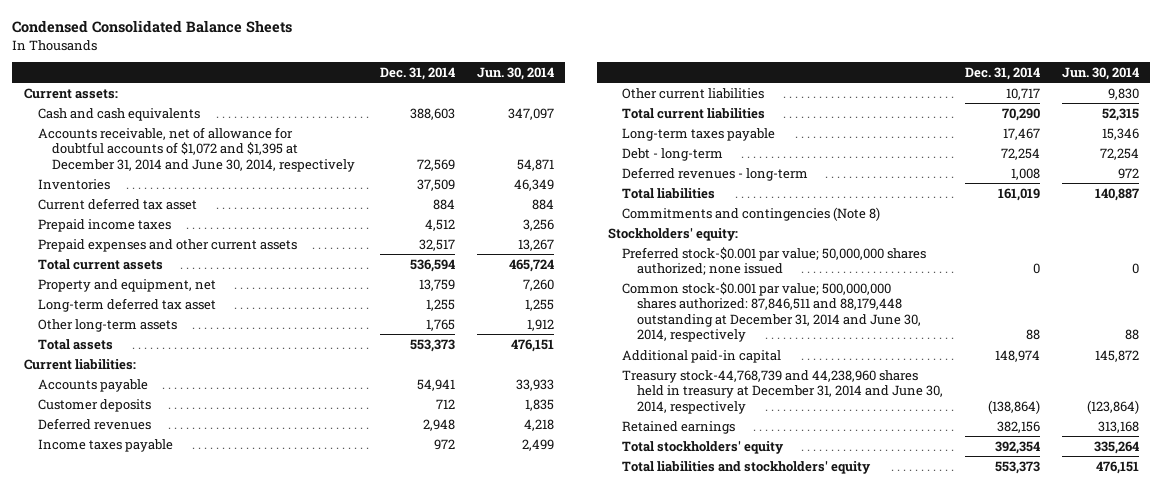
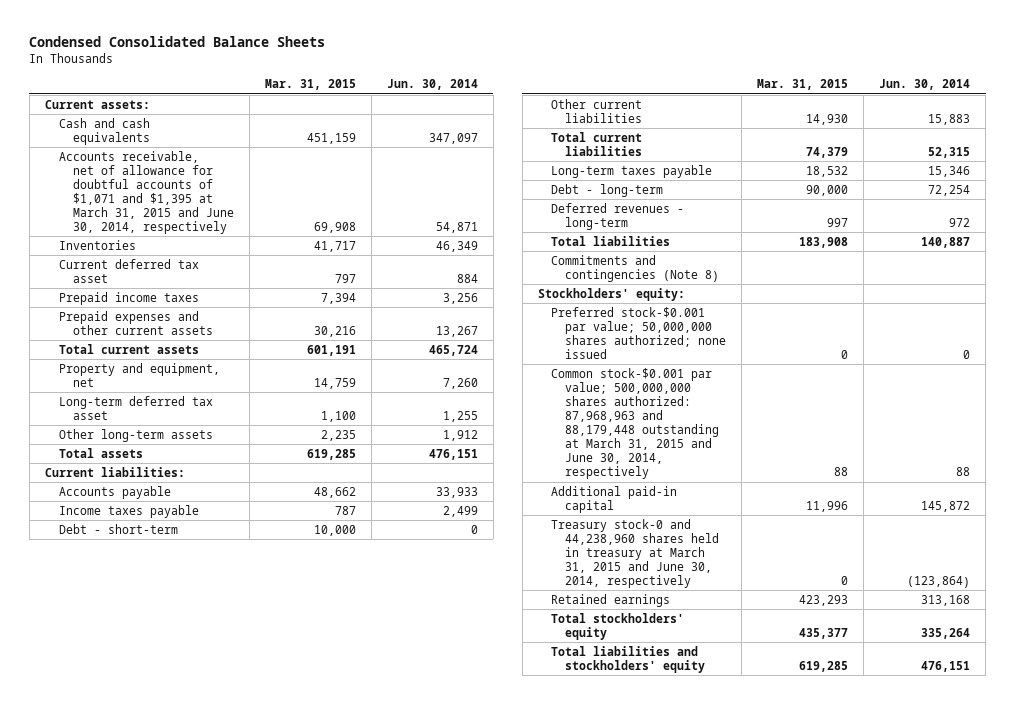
- | Dec. 31, 2014 | Jun. 30, 2014
+ | Mar. 31, 2015 | Jun. 30, 2014
- Accounts receivable, net of allowance for doubtful accounts of $1,072 and $1,395 at December 31, 2014 and June 30, 2014, respectively | 72,569 | 54,871
+ Accounts receivable, net of allowance for doubtful accounts of $1,071 and $1,395 at March 31, 2015 and June 30, 2014, respectively | 69,908 | 54,871
- Customer deposits | 712 | 1,835
- Deferred revenues | 2,948 | 4,218
- Other current liabilities | 10,717 | 9,830
+ Debt - short-term | 10,000 | 0
+ Other current liabilities | 14,930 | 15,883
- Common stock-$0.001 par value; 500,000,000 shares authorized: 87,846,511 and 88,179,448 outstanding at December 31, 2014 and June 30, 2014, respectively | 88 | 88
+ Common stock-$0.001 par value; 500,000,000 shares authorized: 87,968,963 and 88,179,448 outstanding at March 31, 2015 and June 30, 2014, respectively | 88 | 88
- Treasury stock-44,768,739 and 44,238,960 shares held in treasury at December 31, 2014 and June 30, 2014, respectively | (138,864) | (123,864)
+ Treasury stock-0 and 44,238,960 shares held in treasury at March 31, 2015 and June 30, 2014, respectively | 0 | (123,864)

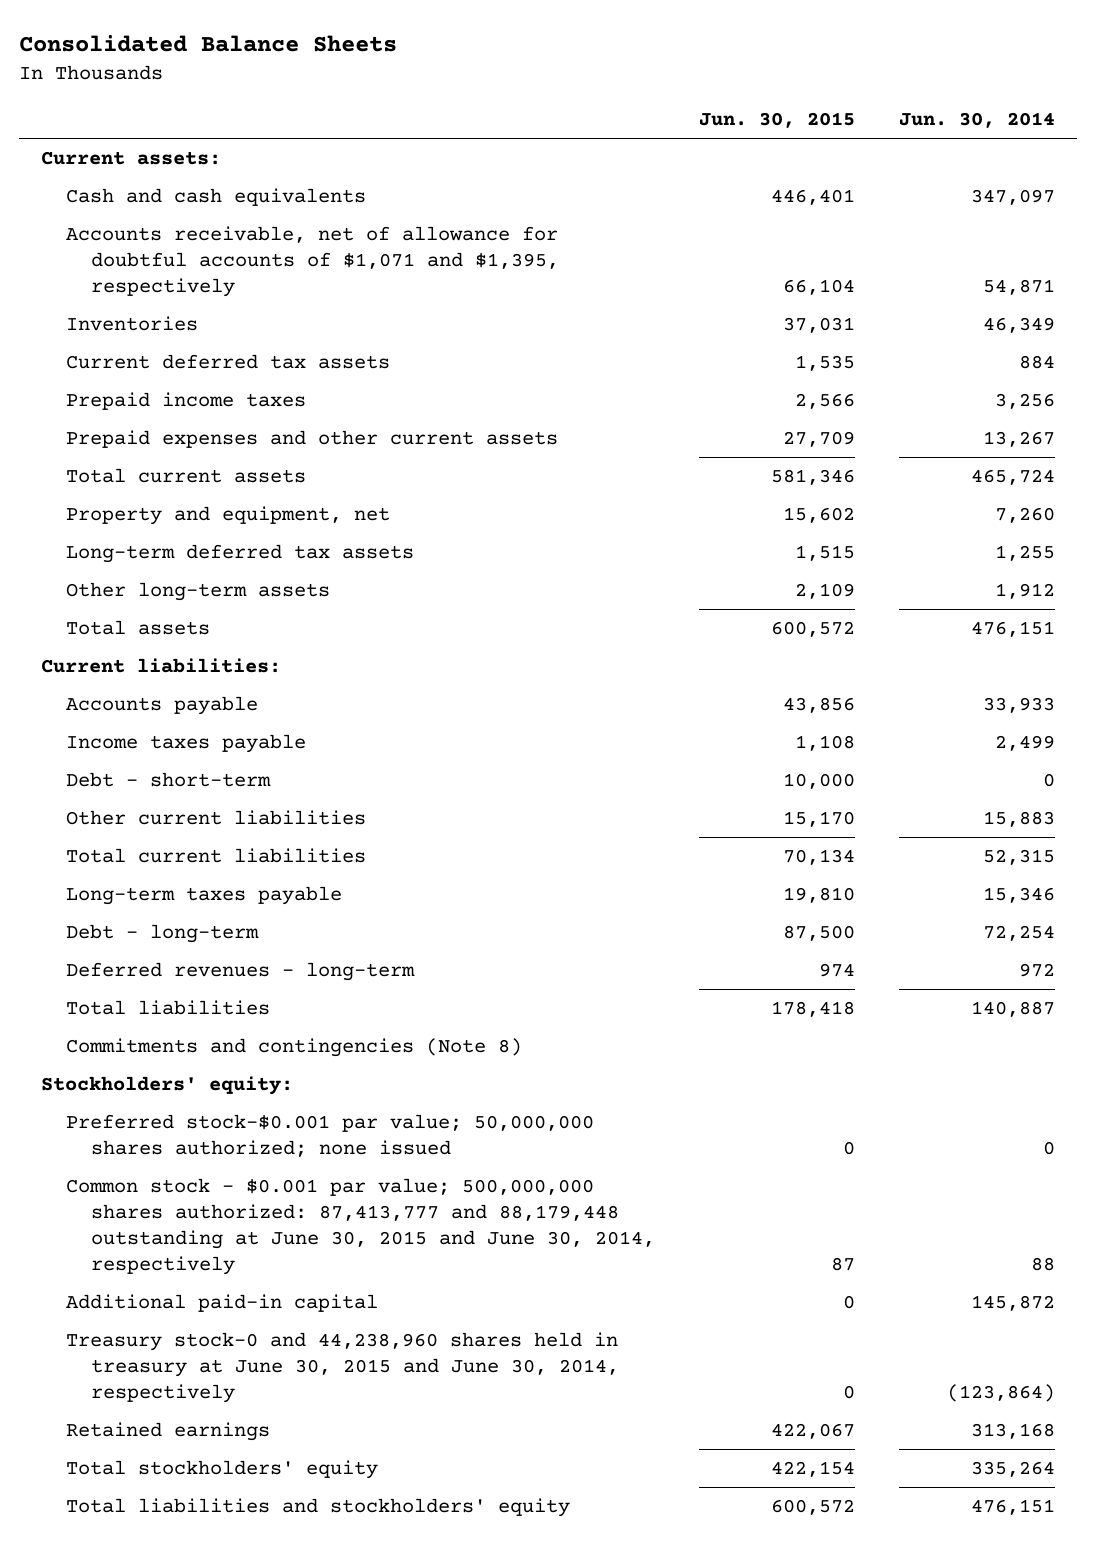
- Condensed Consolidated Balance Sheets
+ Consolidated Balance Sheets
- | Mar. 31, 2015 | Jun. 30, 2014
+ | Jun. 30, 2015 | Jun. 30, 2014
- Accounts receivable, net of allowance for doubtful accounts of $1,071 and $1,395 at March 31, 2015 and June 30, 2014, respectively | 69,908 | 54,871
+ Accounts receivable, net of allowance for doubtful accounts of $1,071 and $1,395, respectively | 66,104 | 54,871
- Current deferred tax asset | 797 | 884
+ Current deferred tax assets | 1,535 | 884
- Long-term deferred tax asset | 1,100 | 1,255
+ Long-term deferred tax assets | 1,515 | 1,255
- Common stock-$0.001 par value; 500,000,000 shares authorized: 87,968,963 and 88,179,448 outstanding at March 31, 2015 and June 30, 2014, respectively | 88 | 88
+ Common stock - $0.001 par value; 500,000,000 shares authorized: 87,413,777 and 88,179,448 outstanding at June 30, 2015 and June 30, 2014, respectively | 87 | 88
- Treasury stock-0 and 44,238,960 shares held in treasury at March 31, 2015 and June 30, 2014, respectively | 0 | (123,864)
+ Treasury stock-0 and 44,238,960 shares held in treasury at June 30, 2015 and June 30, 2014, respectively | 0 | (123,864)

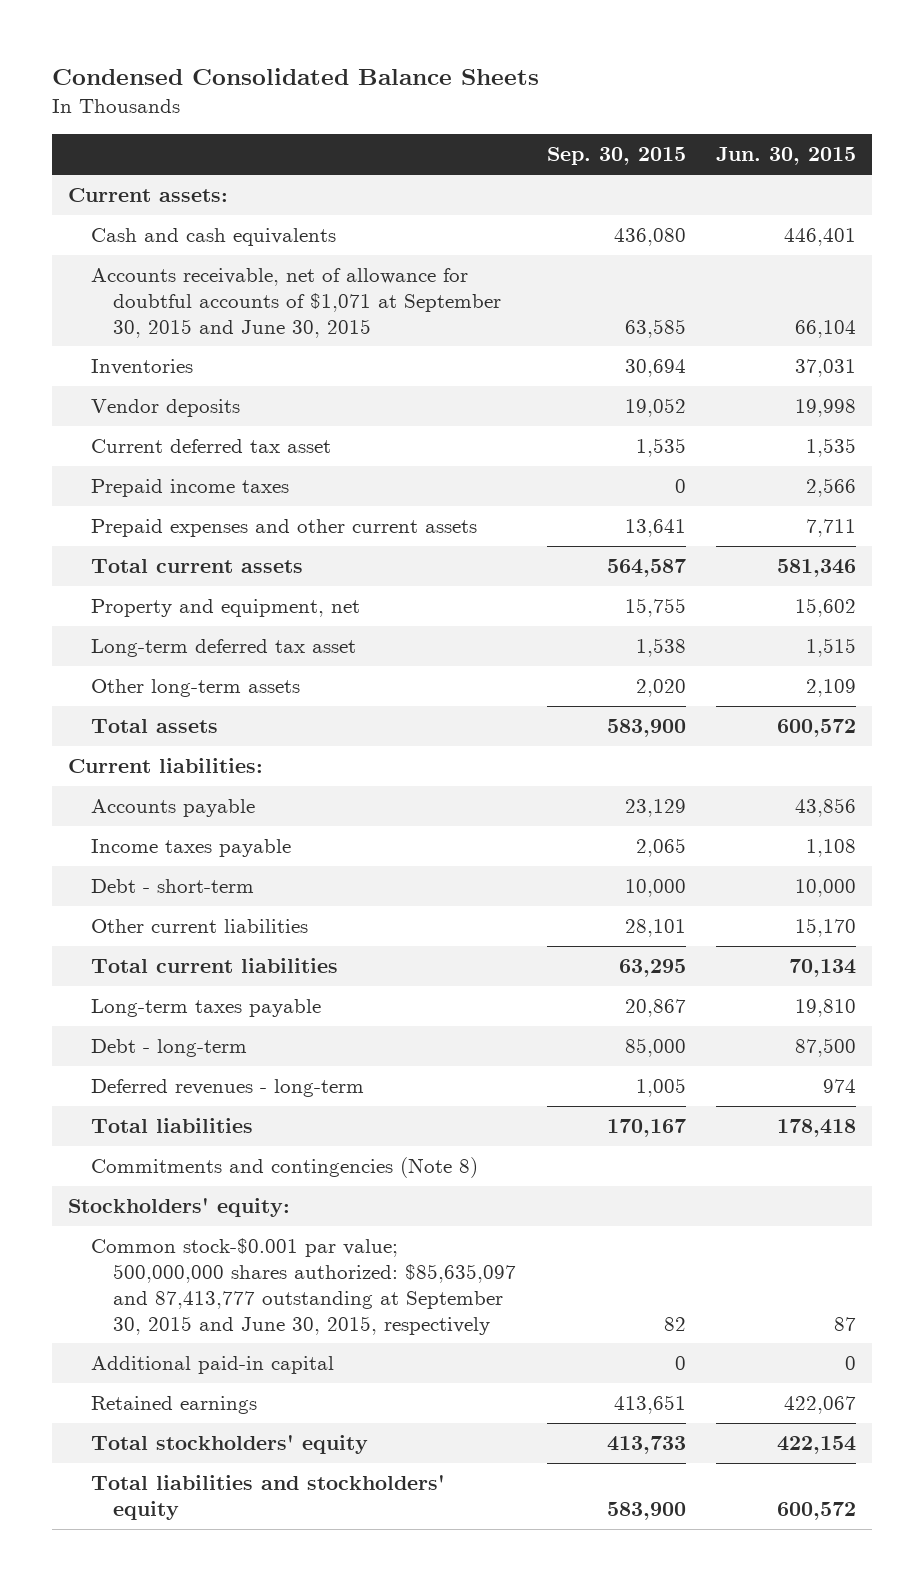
- Consolidated Balance Sheets
+ Condensed Consolidated Balance Sheets
- | Jun. 30, 2015 | Jun. 30, 2014
+ | Sep. 30, 2015 | Jun. 30, 2015
- Accounts receivable, net of allowance for doubtful accounts of $1,071 and $1,395, respectively | 66,104 | 54,871
+ Accounts receivable, net of allowance for doubtful accounts of $1,071 at September 30, 2015 and June 30, 2015 | 63,585 | 66,104
- Current deferred tax assets | 1,535 | 884
+ Vendor deposits | 19,052 | 19,998
+ Current deferred tax asset | 1,535 | 1,535
- Prepaid expenses and other current assets | 27,709 | 13,267
+ Prepaid expenses and other current assets | 13,641 | 7,711
- Long-term deferred tax assets | 1,515 | 1,255
+ Long-term deferred tax asset | 1,538 | 1,515
- Preferred stock-$0.001 par value; 50,000,000 shares authorized; none issued | 0 | 0
- Common stock - $0.001 par value; 500,000,000 shares authorized: 87,413,777 and 88,179,448 outstanding at June 30, 2015 and June 30, 2014, respectively | 87 | 88
+ Common stock-$0.001 par value; 500,000,000 shares authorized: $85,635,097 and 87,413,777 outstanding at September 30, 2015 and June 30, 2015, respectively | 82 | 87
- Treasury stock-0 and 44,238,960 shares held in treasury at June 30, 2015 and June 30, 2014, respectively | 0 | (123,864)

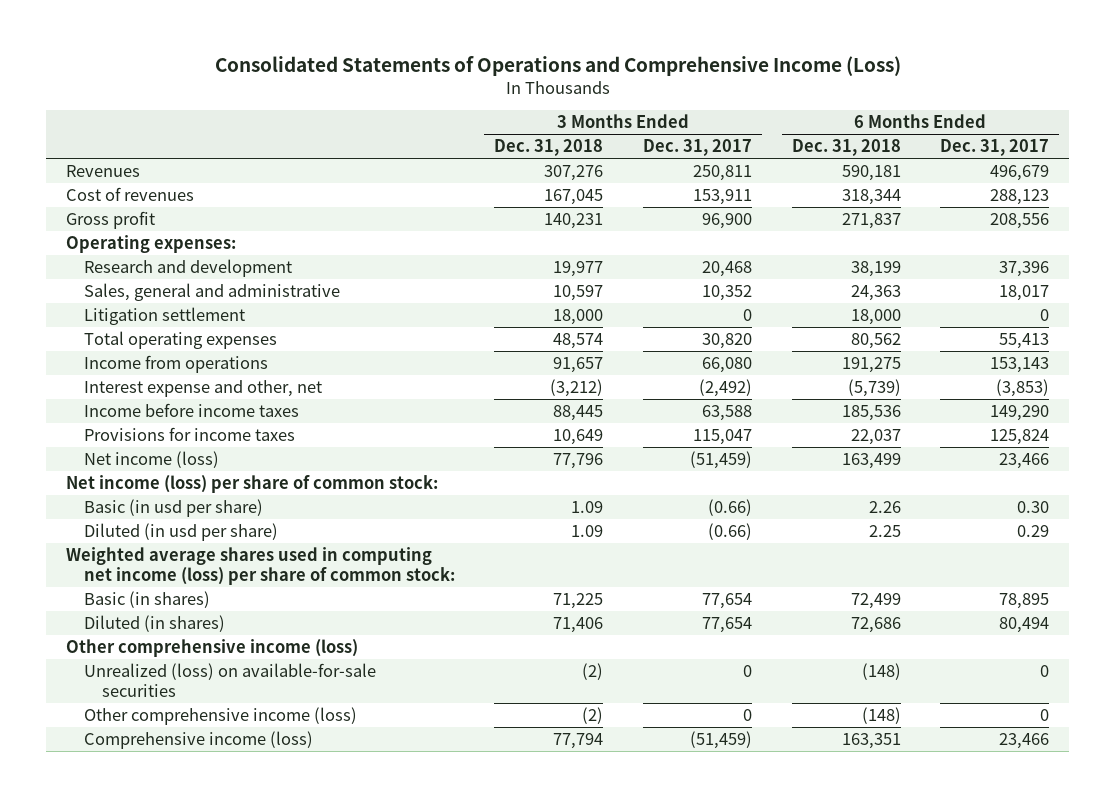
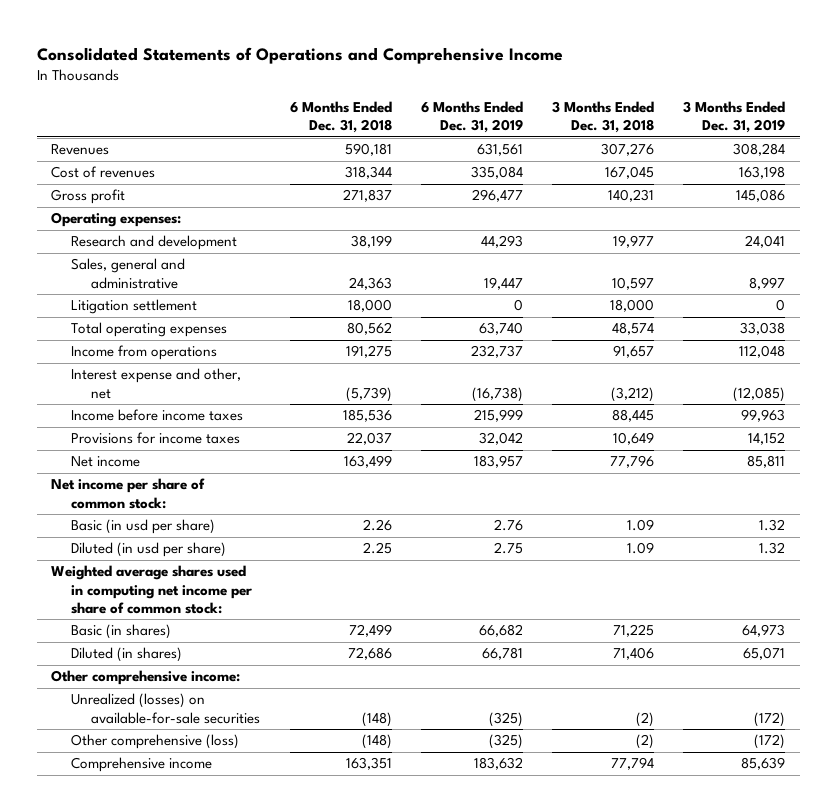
- Consolidated Statements of Operations and Comprehensive Income (Loss)
+ Consolidated Statements of Operations and Comprehensive Income
- | 3 Months Ended Dec. 31, 2018 | 3 Months Ended Dec. 31, 2017 | 6 Months Ended Dec. 31, 2018 | 6 Months Ended Dec. 31, 2017
+ | 6 Months Ended Dec. 31, 2018 | 6 Months Ended Dec. 31, 2019 | 3 Months Ended Dec. 31, 2018 | 3 Months Ended Dec. 31, 2019
- Net income (loss) | 77,796 | (51,459) | 163,499 | 23,466
- Net income (loss) per share of common stock:
+ Net income | 163,499 | 183,957 | 77,796 | 85,811
+ Net income per share of common stock:
- Weighted average shares used in computing net income (loss) per share of common stock:
+ Weighted average shares used in computing net income per share of common stock:
- Other comprehensive income (loss)
- Unrealized (loss) on available-for-sale securities | (2) | 0 | (148) | 0
- Other comprehensive income (loss) | (2) | 0 | (148) | 0
- Comprehensive income (loss) | 77,794 | (51,459) | 163,351 | 23,466
+ Other comprehensive income:
+ Unrealized (losses) on available-for-sale securities | (148) | (325) | (2) | (172)
+ Other comprehensive (loss) | (148) | (325) | (2) | (172)
+ Comprehensive income | 163,351 | 183,632 | 77,794 | 85,639

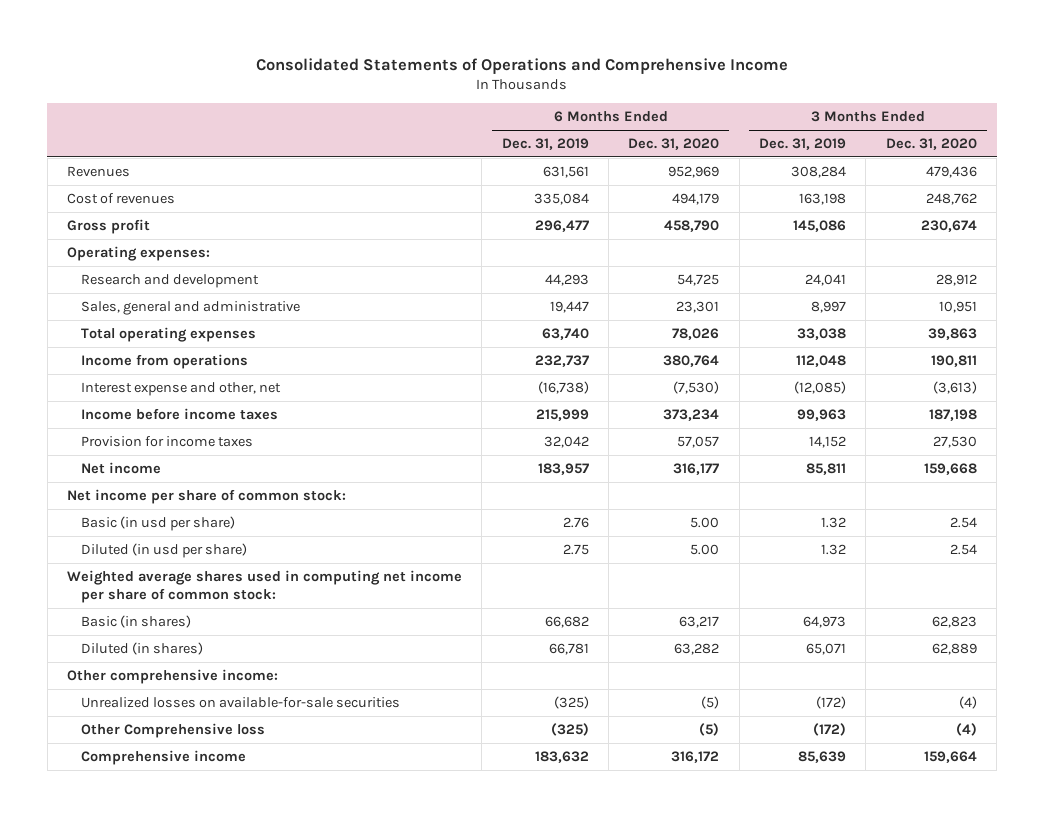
- | 6 Months Ended Dec. 31, 2018 | 6 Months Ended Dec. 31, 2019 | 3 Months Ended Dec. 31, 2018 | 3 Months Ended Dec. 31, 2019
+ | 6 Months Ended Dec. 31, 2019 | 6 Months Ended Dec. 31, 2020 | 3 Months Ended Dec. 31, 2019 | 3 Months Ended Dec. 31, 2020
- Litigation settlement | 18,000 | 0 | 18,000 | 0
- Provisions for income taxes | 22,037 | 32,042 | 10,649 | 14,152
+ Provision for income taxes | 32,042 | 57,057 | 14,152 | 27,530
- Unrealized (losses) on available-for-sale securities | (148) | (325) | (2) | (172)
- Other comprehensive (loss) | (148) | (325) | (2) | (172)
+ Unrealized losses on available-for-sale securities | (325) | (5) | (172) | (4)
+ Other Comprehensive loss | (325) | (5) | (172) | (4)

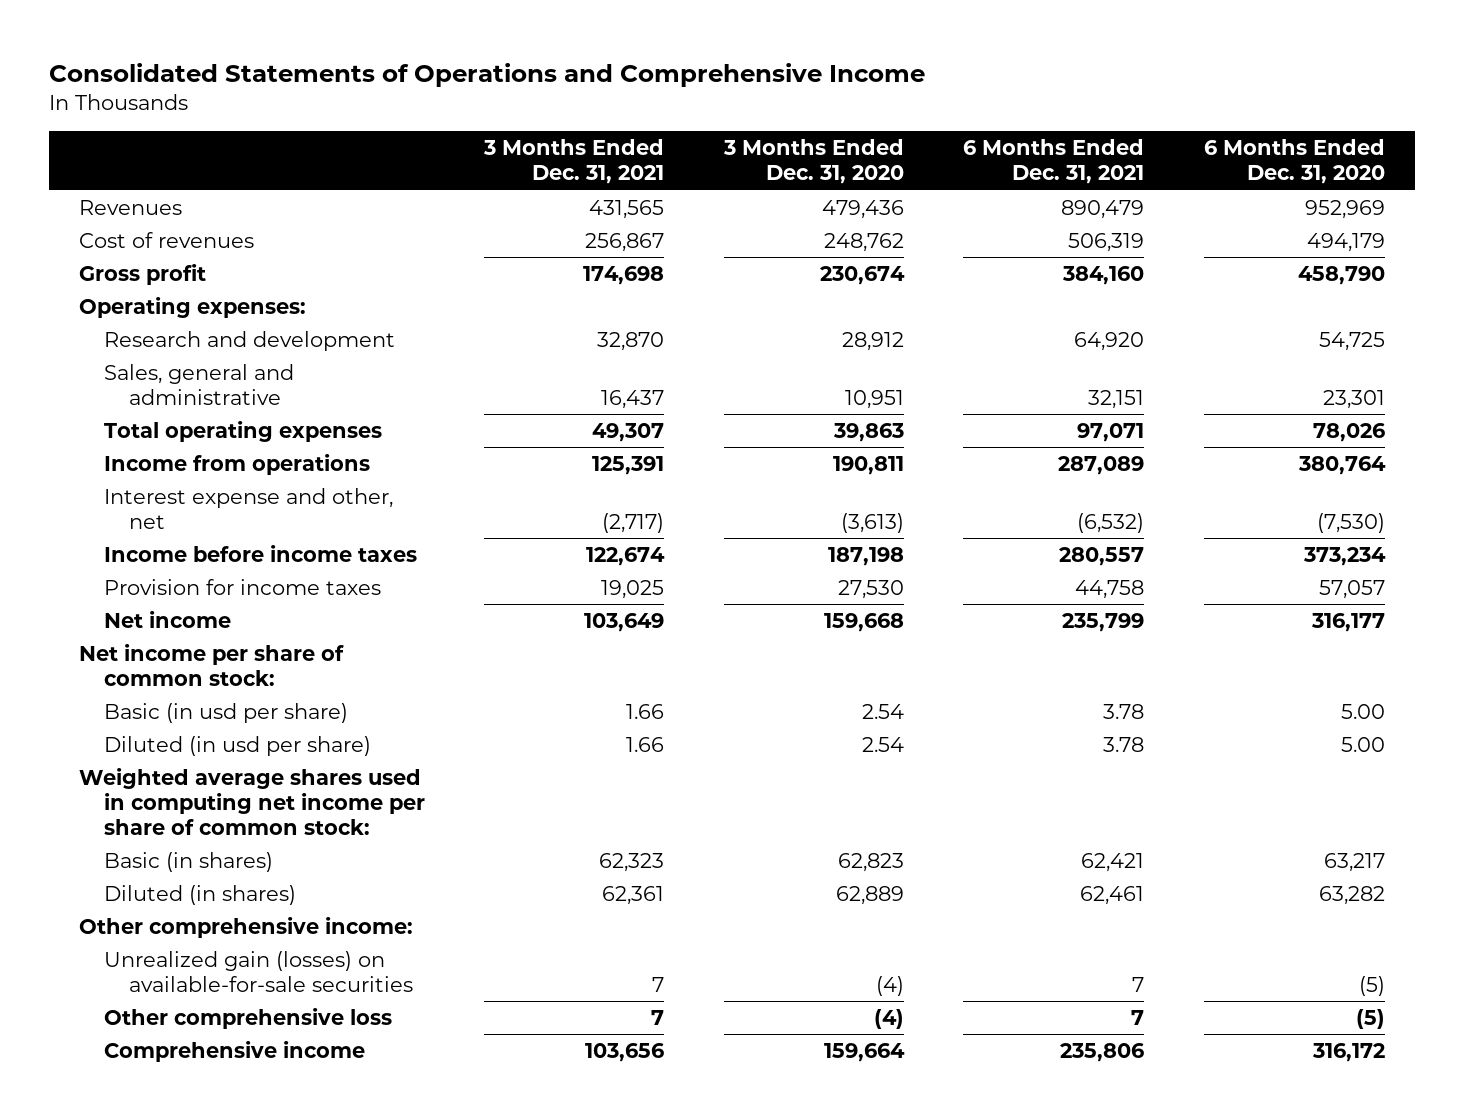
- | 6 Months Ended Dec. 31, 2019 | 6 Months Ended Dec. 31, 2020 | 3 Months Ended Dec. 31, 2019 | 3 Months Ended Dec. 31, 2020
+ | 3 Months Ended Dec. 31, 2021 | 3 Months Ended Dec. 31, 2020 | 6 Months Ended Dec. 31, 2021 | 6 Months Ended Dec. 31, 2020
- Unrealized losses on available-for-sale securities | (325) | (5) | (172) | (4)
- Other Comprehensive loss | (325) | (5) | (172) | (4)
+ Unrealized gain (losses) on available-for-sale securities | 7 | (4) | 7 | (5)
+ Other comprehensive loss | 7 | (4) | 7 | (5)

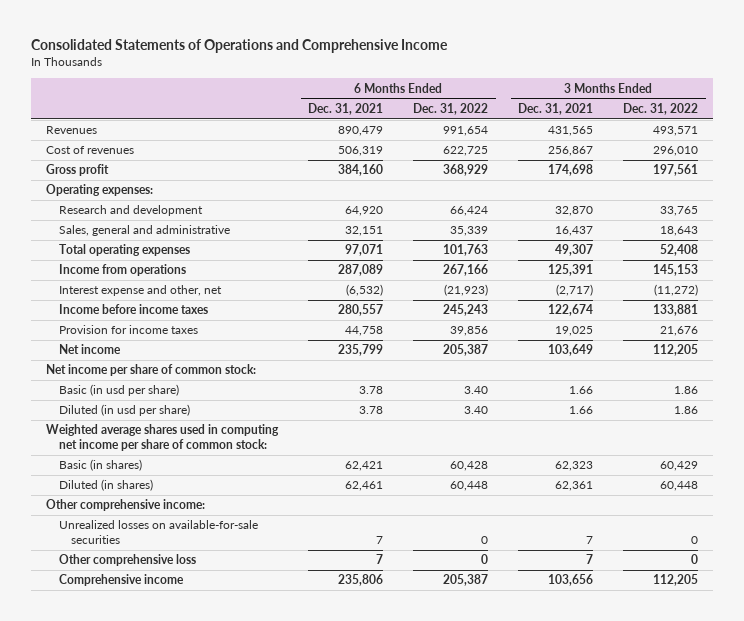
- | 3 Months Ended Dec. 31, 2021 | 3 Months Ended Dec. 31, 2020 | 6 Months Ended Dec. 31, 2021 | 6 Months Ended Dec. 31, 2020
+ | 6 Months Ended Dec. 31, 2021 | 6 Months Ended Dec. 31, 2022 | 3 Months Ended Dec. 31, 2021 | 3 Months Ended Dec. 31, 2022
- Unrealized gain (losses) on available-for-sale securities | 7 | (4) | 7 | (5)
+ Unrealized losses on available-for-sale securities | 7 | 0 | 7 | 0

